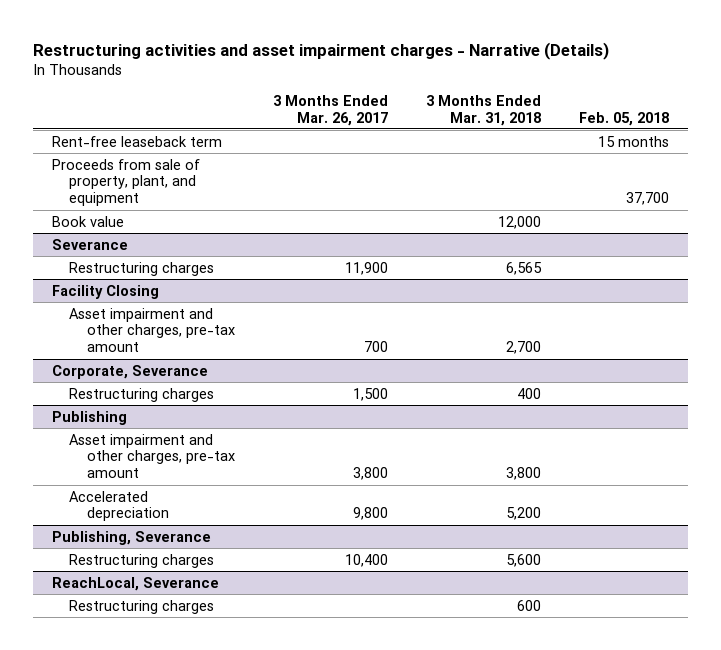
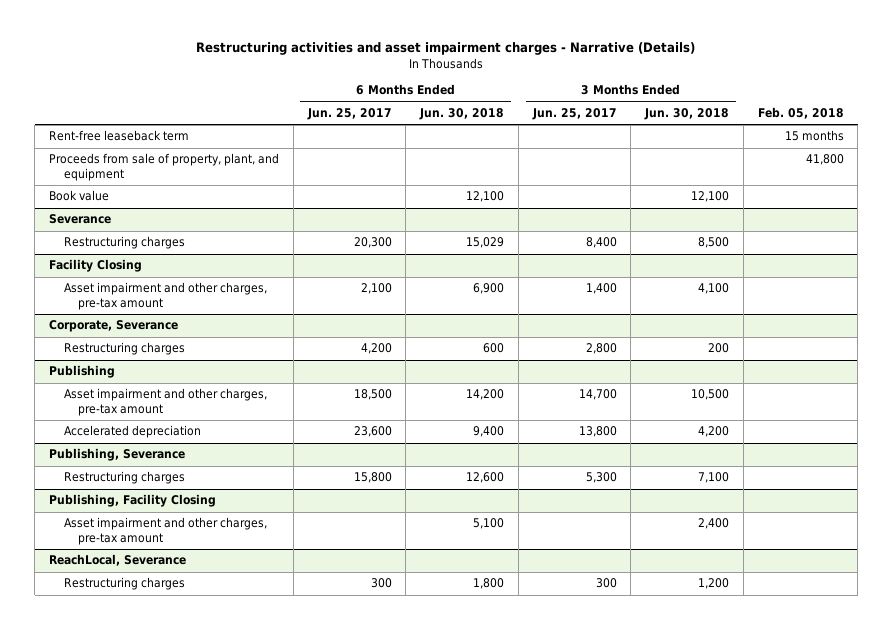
- | 3 Months Ended Mar. 26, 2017 | 3 Months Ended Mar. 31, 2018 | Feb. 05, 2018
+ | 6 Months Ended Jun. 25, 2017 | 6 Months Ended Jun. 30, 2018 | 3 Months Ended Jun. 25, 2017 | 3 Months Ended Jun. 30, 2018 | Feb. 05, 2018
- Proceeds from sale of property, plant, and equipment | | | 37,700
+ Proceeds from sale of property, plant, and equipment | | | | | 41,800
+ Publishing, Facility Closing
+ Asset impairment and other charges, pre-tax amount | | 5,100 | | 2,400 |

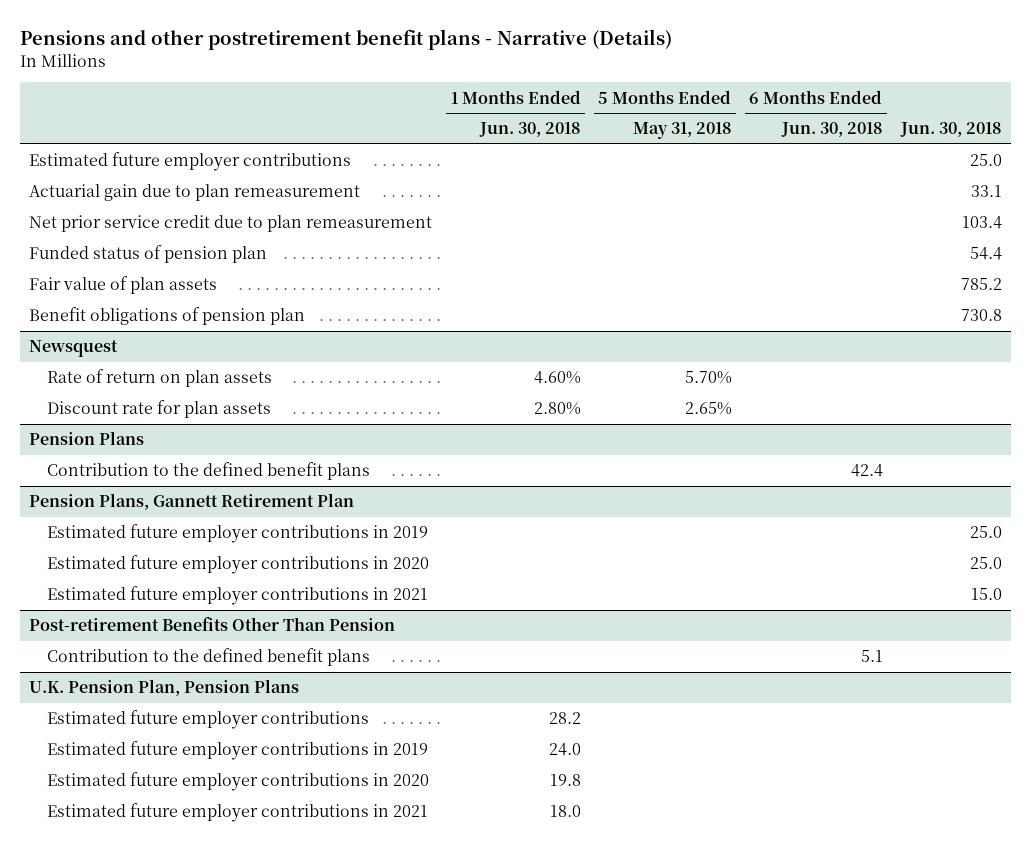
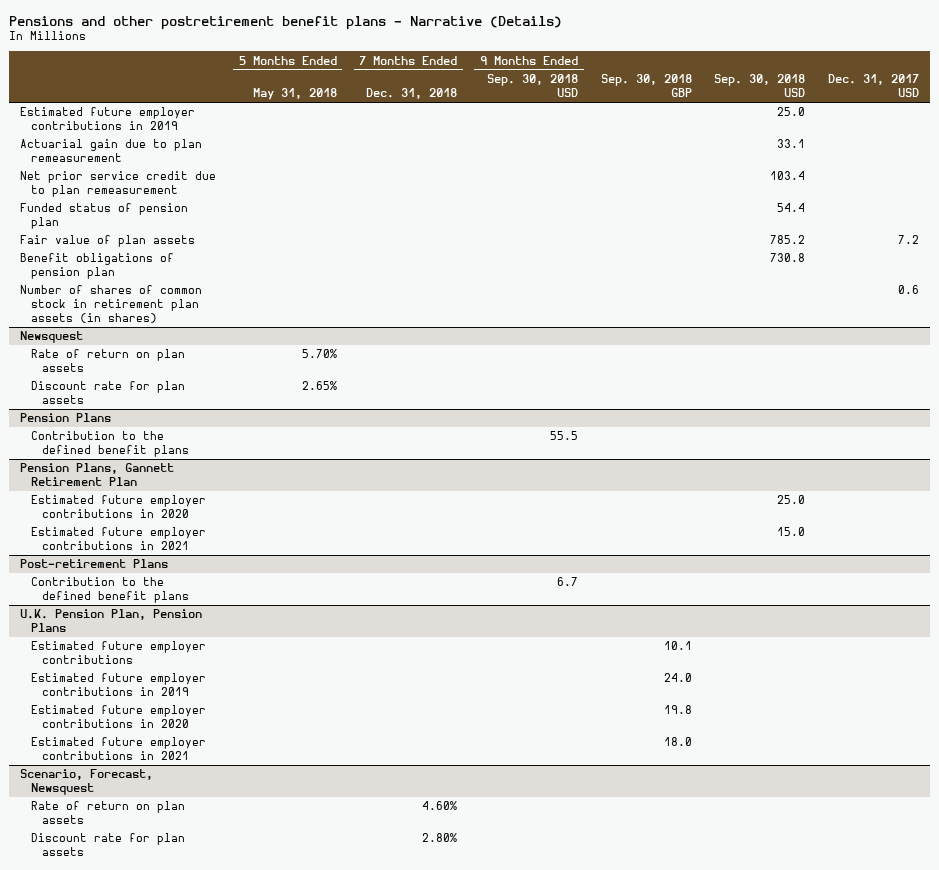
- | 1 Months Ended Jun. 30, 2018 | 5 Months Ended May 31, 2018 | 6 Months Ended Jun. 30, 2018 | Jun. 30, 2018
+ | 5 Months Ended May 31, 2018 | 7 Months Ended Dec. 31, 2018 | 9 Months Ended Sep. 30, 2018 USD | Sep. 30, 2018 GBP | Sep. 30, 2018 USD | Dec. 31, 2017 USD
- Estimated future employer contributions | | | | 25.0
+ Estimated future employer contributions in 2019 | | | | | 25.0 |
+ Number of shares of common stock in retirement plan assets (in shares) | | | | | | 0.6
@ Pension Plans, Gannett Retirement Plan
- Estimated future employer contributions in 2019 | | | | 25.0
- Post-retirement Benefits Other Than Pension
+ Post-retirement Plans
+ Scenario, Forecast, Newsquest
+ Rate of return on plan assets | | 4.60% | | | |
+ Discount rate for plan assets | | 2.80% | | | |

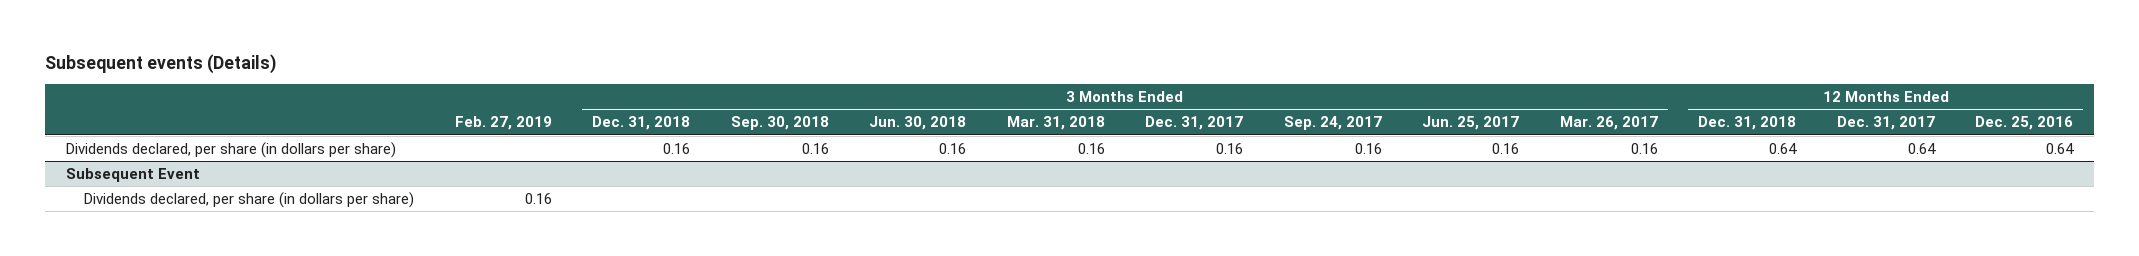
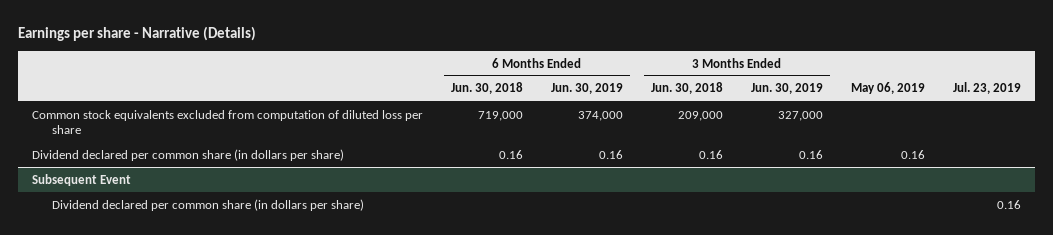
- Subsequent events (Details)
+ Earnings per share - Narrative (Details)
- | Feb. 27, 2019 | 3 Months Ended Dec. 31, 2018 | 3 Months Ended Sep. 30, 2018 | 3 Months Ended Jun. 30, 2018 | 3 Months Ended Mar. 31, 2018 | 3 Months Ended Dec. 31, 2017 | 3 Months Ended Sep. 24, 2017 | 3 Months Ended Jun. 25, 2017 | 3 Months Ended Mar. 26, 2017 | 12 Months Ended Dec. 31, 2018 | 12 Months Ended Dec. 31, 2017 | 12 Months Ended Dec. 25, 2016
+ | 6 Months Ended Jun. 30, 2018 | 6 Months Ended Jun. 30, 2019 | 3 Months Ended Jun. 30, 2018 | 3 Months Ended Jun. 30, 2019 | May 06, 2019 | Jul. 23, 2019
- Dividends declared, per share (in dollars per share) | | 0.16 | 0.16 | 0.16 | 0.16 | 0.16 | 0.16 | 0.16 | 0.16 | 0.64 | 0.64 | 0.64
+ Common stock equivalents excluded from computation of diluted loss per share | 719,000 | 374,000 | 209,000 | 327,000 | |
+ Dividend declared per common share (in dollars per share) | 0.16 | 0.16 | 0.16 | 0.16 | 0.16 |
@ Subsequent Event
- Dividends declared, per share (in dollars per share) | 0.16 | | | | | | | | | | |
+ Dividend declared per common share (in dollars per share) | | | | | | 0.16

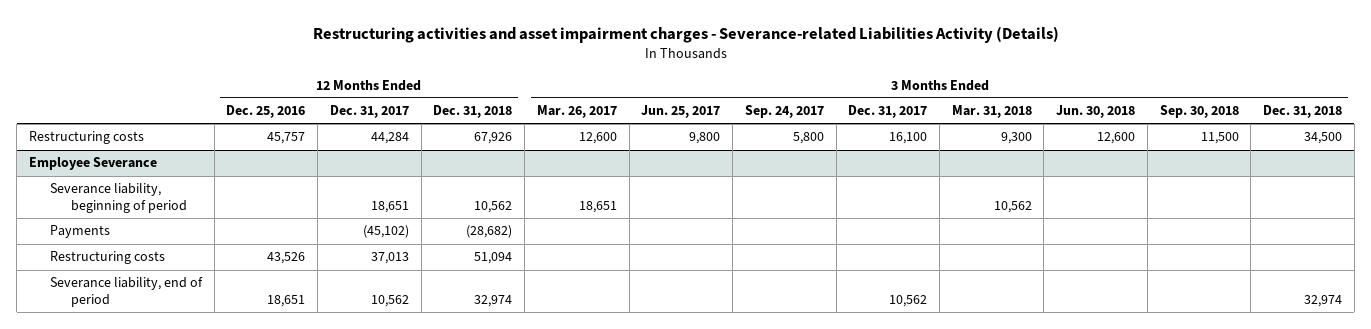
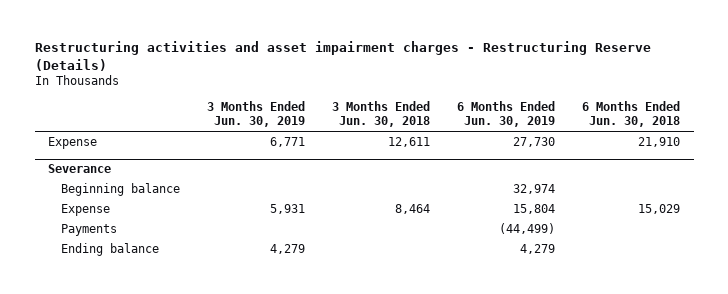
- Restructuring activities and asset impairment charges - Severance-related Liabilities Activity (Details)
+ Restructuring activities and asset impairment charges - Restructuring Reserve (Details)
- | 12 Months Ended Dec. 25, 2016 | 12 Months Ended Dec. 31, 2017 | 12 Months Ended Dec. 31, 2018 | 3 Months Ended Mar. 26, 2017 | 3 Months Ended Jun. 25, 2017 | 3 Months Ended Sep. 24, 2017 | 3 Months Ended Dec. 31, 2017 | 3 Months Ended Mar. 31, 2018 | 3 Months Ended Jun. 30, 2018 | 3 Months Ended Sep. 30, 2018 | 3 Months Ended Dec. 31, 2018
+ | 3 Months Ended Jun. 30, 2019 | 3 Months Ended Jun. 30, 2018 | 6 Months Ended Jun. 30, 2019 | 6 Months Ended Jun. 30, 2018
- Restructuring costs | 45,757 | 44,284 | 67,926 | 12,600 | 9,800 | 5,800 | 16,100 | 9,300 | 12,600 | 11,500 | 34,500
- Employee Severance
- Severance liability, beginning of period | | 18,651 | 10,562 | 18,651 | | | | 10,562 | | |
+ Expense | 6,771 | 12,611 | 27,730 | 21,910
+ Severance
+ Beginning balance | | | 32,974 |
+ Expense | 5,931 | 8,464 | 15,804 | 15,029
- Restructuring costs | 43,526 | 37,013 | 51,094 | | | | | | | |
- Severance liability, end of period | 18,651 | 10,562 | 32,974 | | | | 10,562 | | | | 32,974
+ Ending balance | 4,279 | | 4,279 |

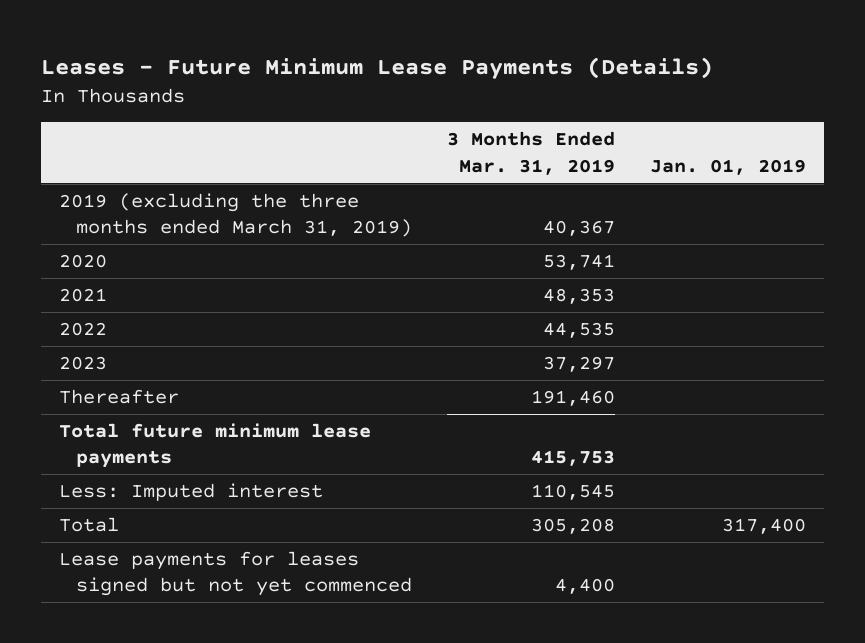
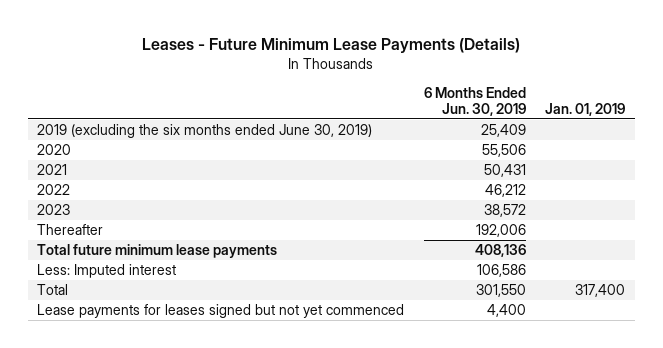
- | 3 Months Ended Mar. 31, 2019 | Jan. 01, 2019
+ | 6 Months Ended Jun. 30, 2019 | Jan. 01, 2019
- 2019 (excluding the three months ended March 31, 2019) | 40,367 |
+ 2019 (excluding the six months ended June 30, 2019) | 25,409 |

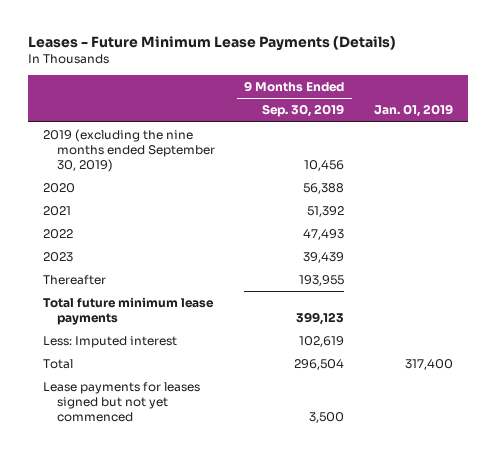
- | 6 Months Ended Jun. 30, 2019 | Jan. 01, 2019
+ | 9 Months Ended Sep. 30, 2019 | Jan. 01, 2019
- 2019 (excluding the six months ended June 30, 2019) | 25,409 |
+ 2019 (excluding the nine months ended September 30, 2019) | 10,456 |

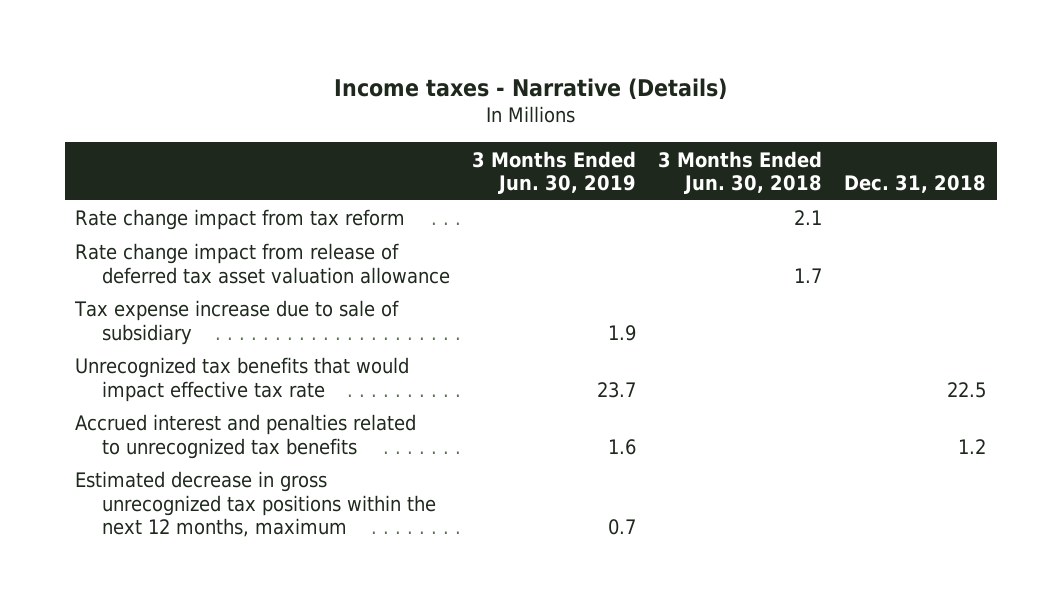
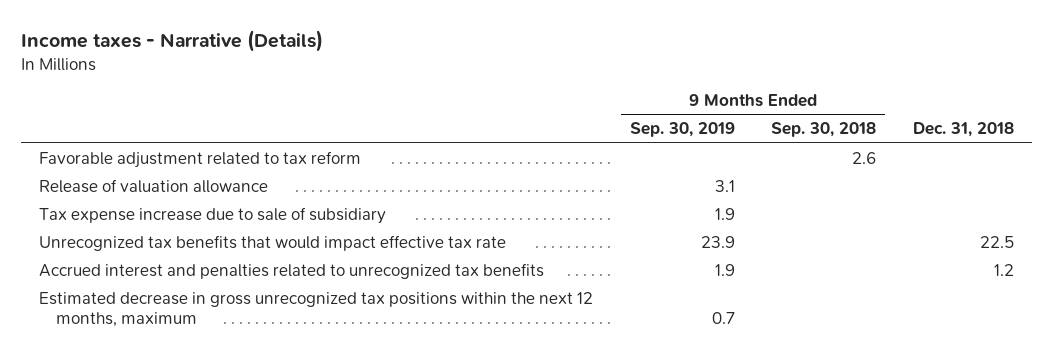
- | 3 Months Ended Jun. 30, 2019 | 3 Months Ended Jun. 30, 2018 | Dec. 31, 2018
+ | 9 Months Ended Sep. 30, 2019 | 9 Months Ended Sep. 30, 2018 | Dec. 31, 2018
- Rate change impact from tax reform | | 2.1 |
- Rate change impact from release of deferred tax asset valuation allowance | | 1.7 |
+ Favorable adjustment related to tax reform | | 2.6 |
+ Release of valuation allowance | 3.1 | |

